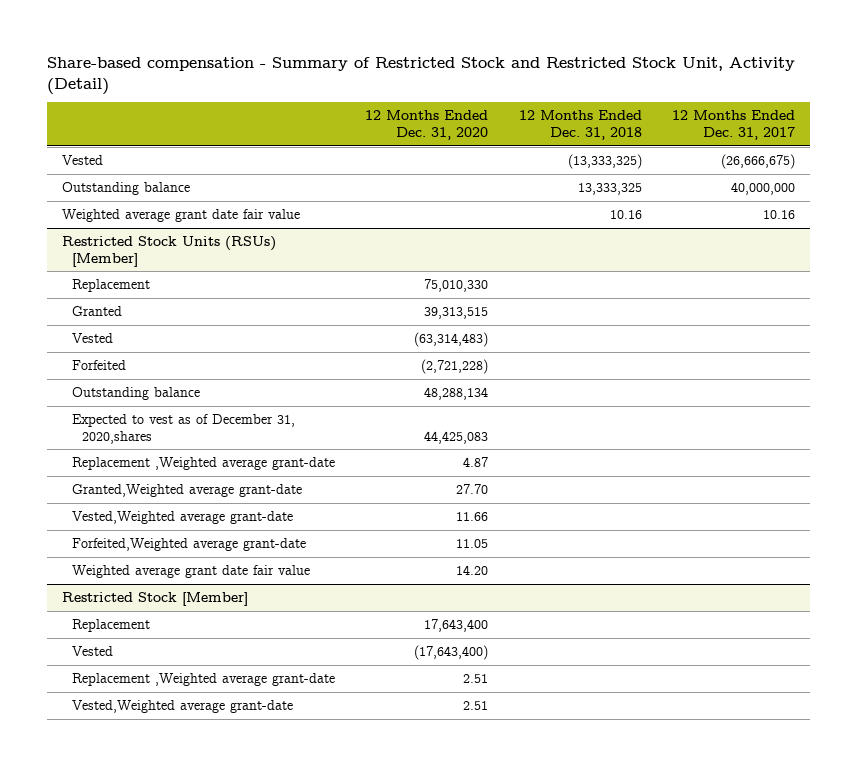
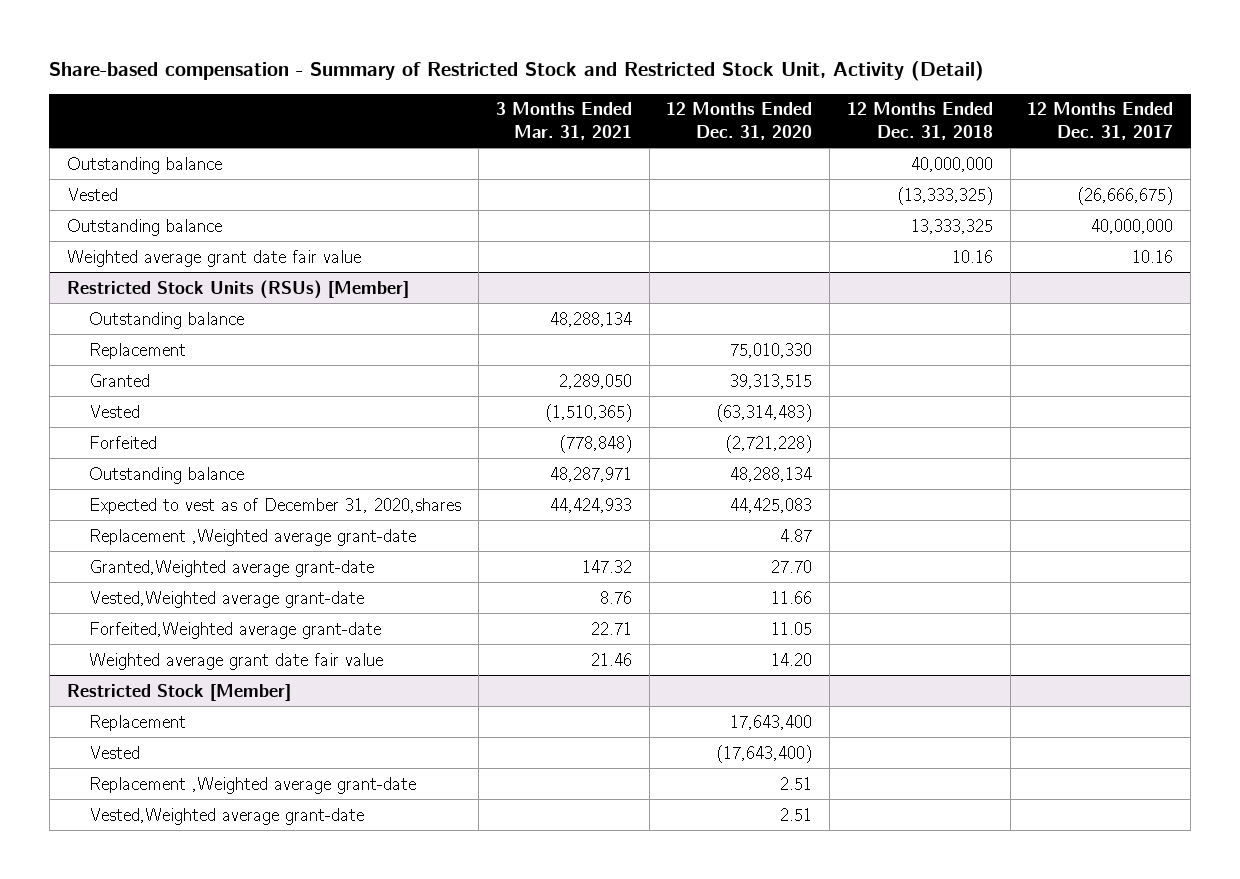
- | 12 Months Ended Dec. 31, 2020 | 12 Months Ended Dec. 31, 2018 | 12 Months Ended Dec. 31, 2017
+ | 3 Months Ended Mar. 31, 2021 | 12 Months Ended Dec. 31, 2020 | 12 Months Ended Dec. 31, 2018 | 12 Months Ended Dec. 31, 2017
+ Outstanding balance | | | 40,000,000 |
@ Restricted Stock Units (RSUs) [Member]
+ Outstanding balance | 48,288,134 | | |

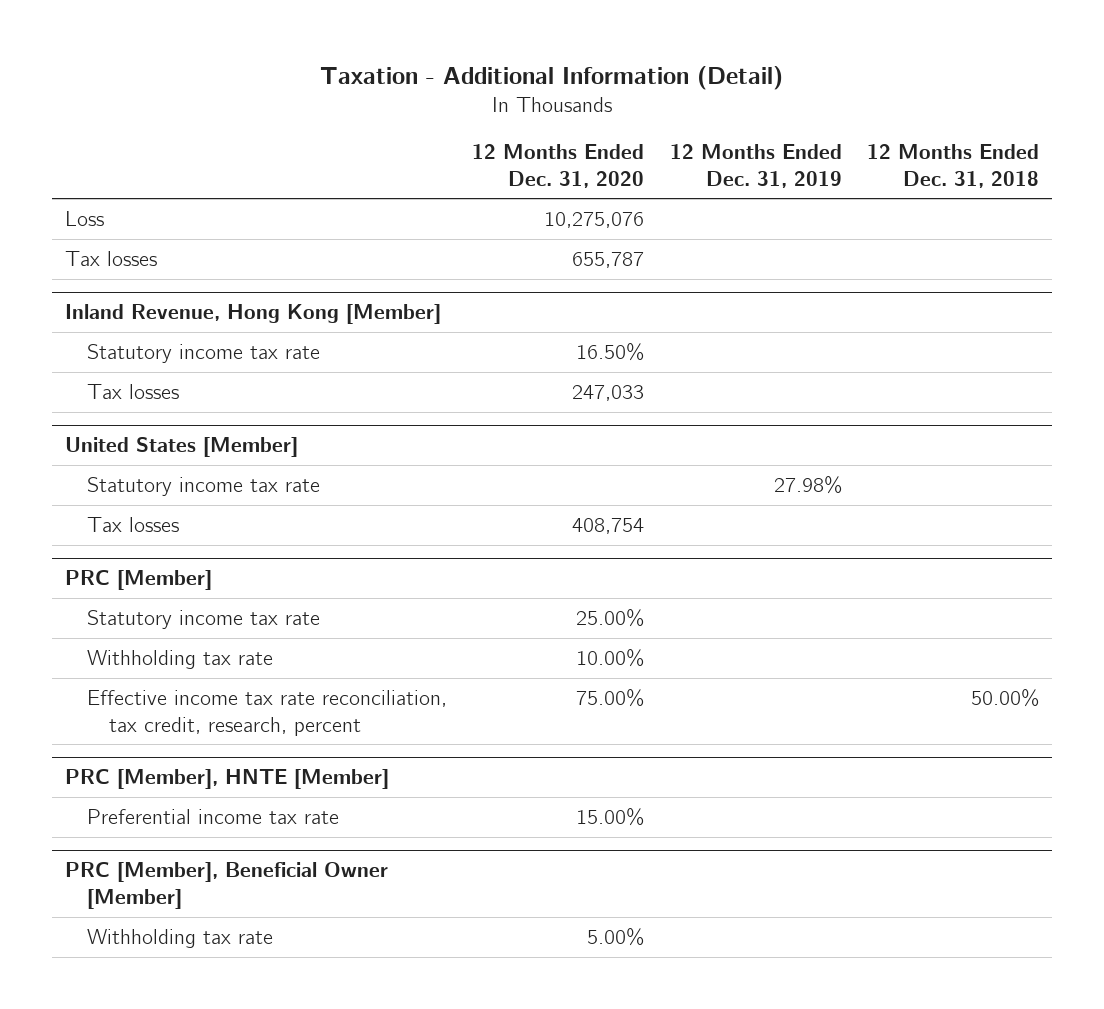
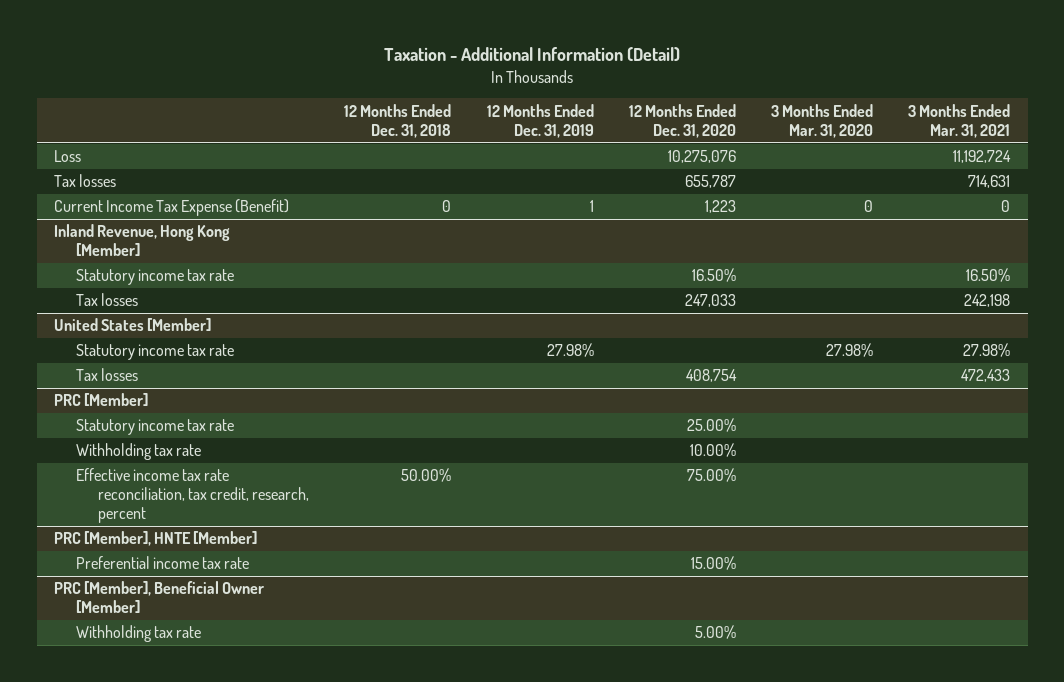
- | 12 Months Ended Dec. 31, 2020 | 12 Months Ended Dec. 31, 2019 | 12 Months Ended Dec. 31, 2018
+ | 12 Months Ended Dec. 31, 2018 | 12 Months Ended Dec. 31, 2019 | 12 Months Ended Dec. 31, 2020 | 3 Months Ended Mar. 31, 2020 | 3 Months Ended Mar. 31, 2021
+ Current Income Tax Expense (Benefit) | 0 | 1 | 1,223 | 0 | 0

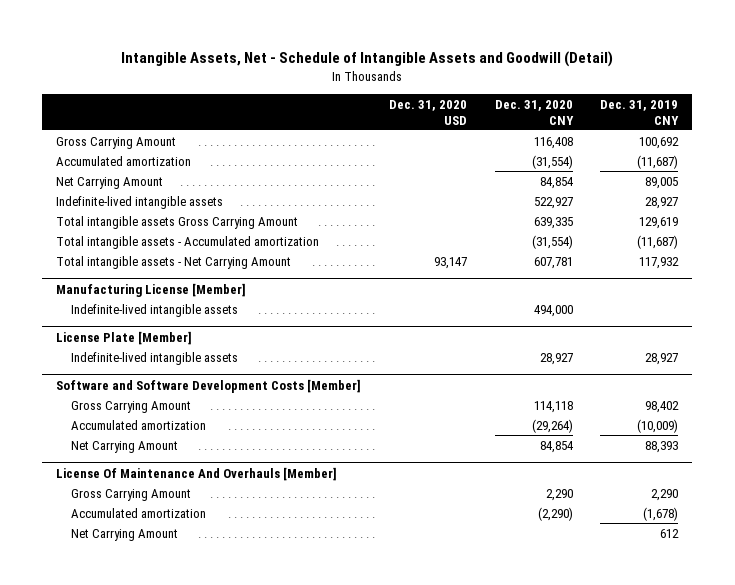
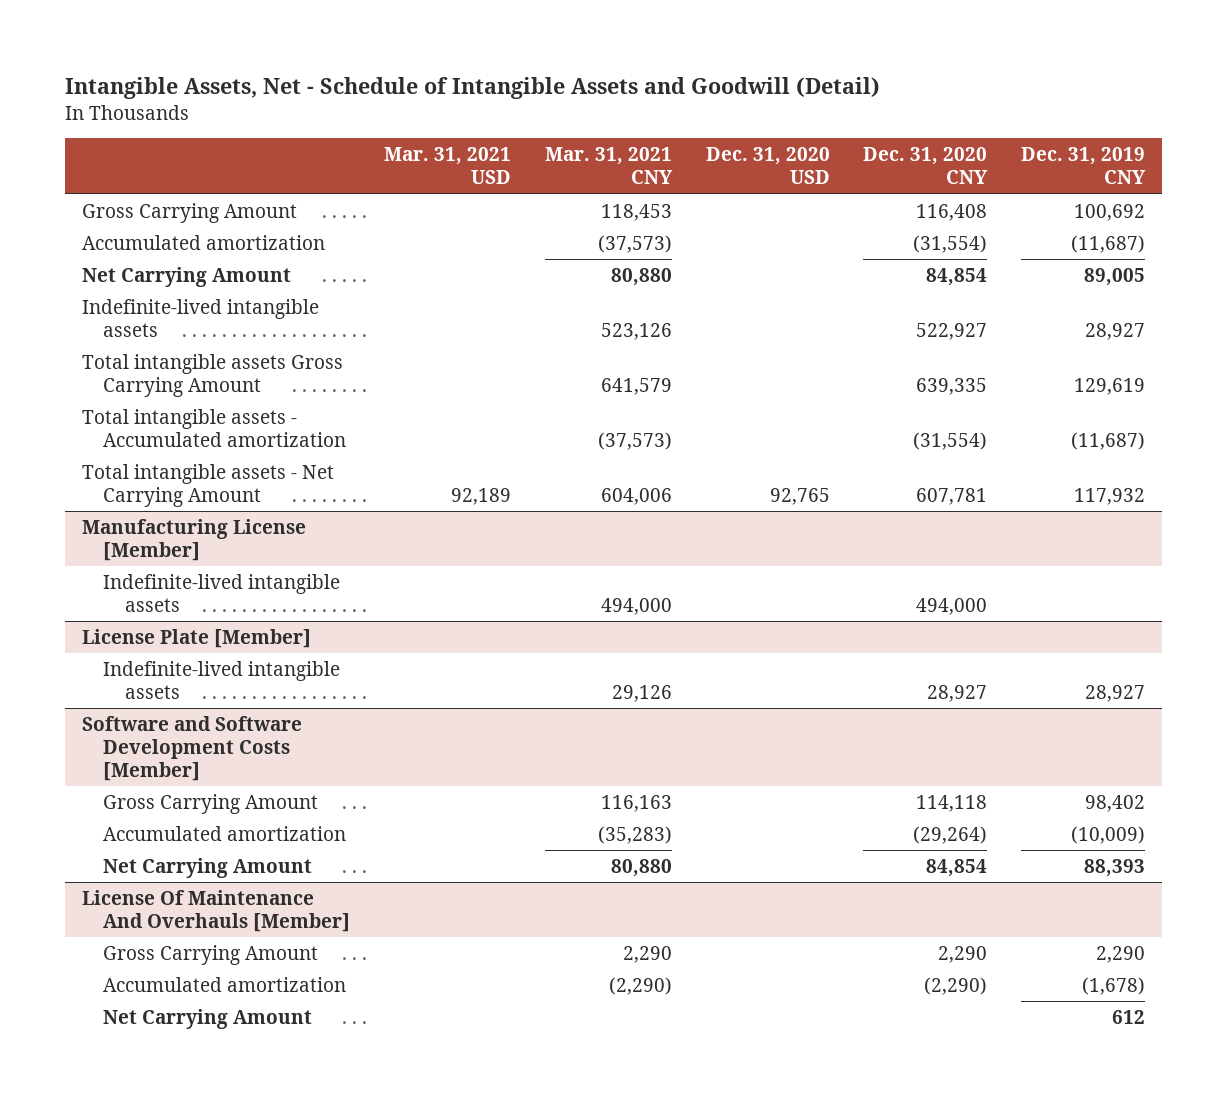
- | Dec. 31, 2020 USD | Dec. 31, 2020 CNY | Dec. 31, 2019 CNY
+ | Mar. 31, 2021 USD | Mar. 31, 2021 CNY | Dec. 31, 2020 USD | Dec. 31, 2020 CNY | Dec. 31, 2019 CNY
- Total intangible assets - Net Carrying Amount | 93,147 | 607,781 | 117,932
+ Total intangible assets - Net Carrying Amount | 92,189 | 604,006 | 92,765 | 607,781 | 117,932

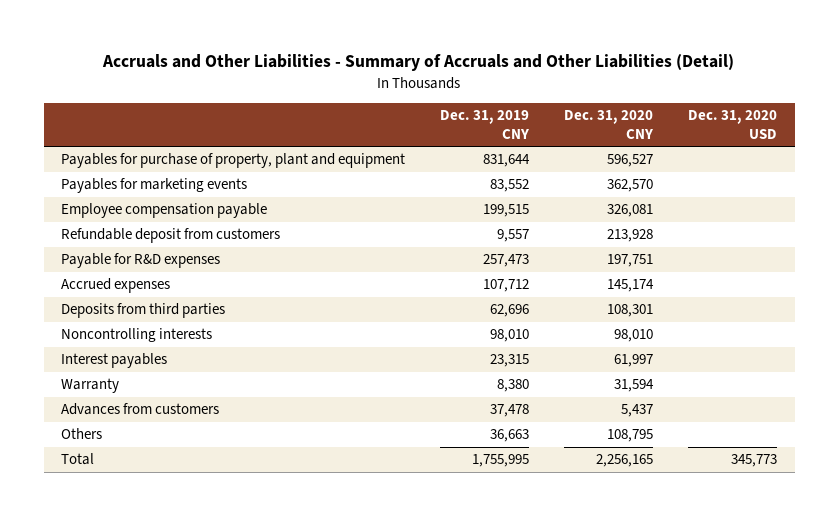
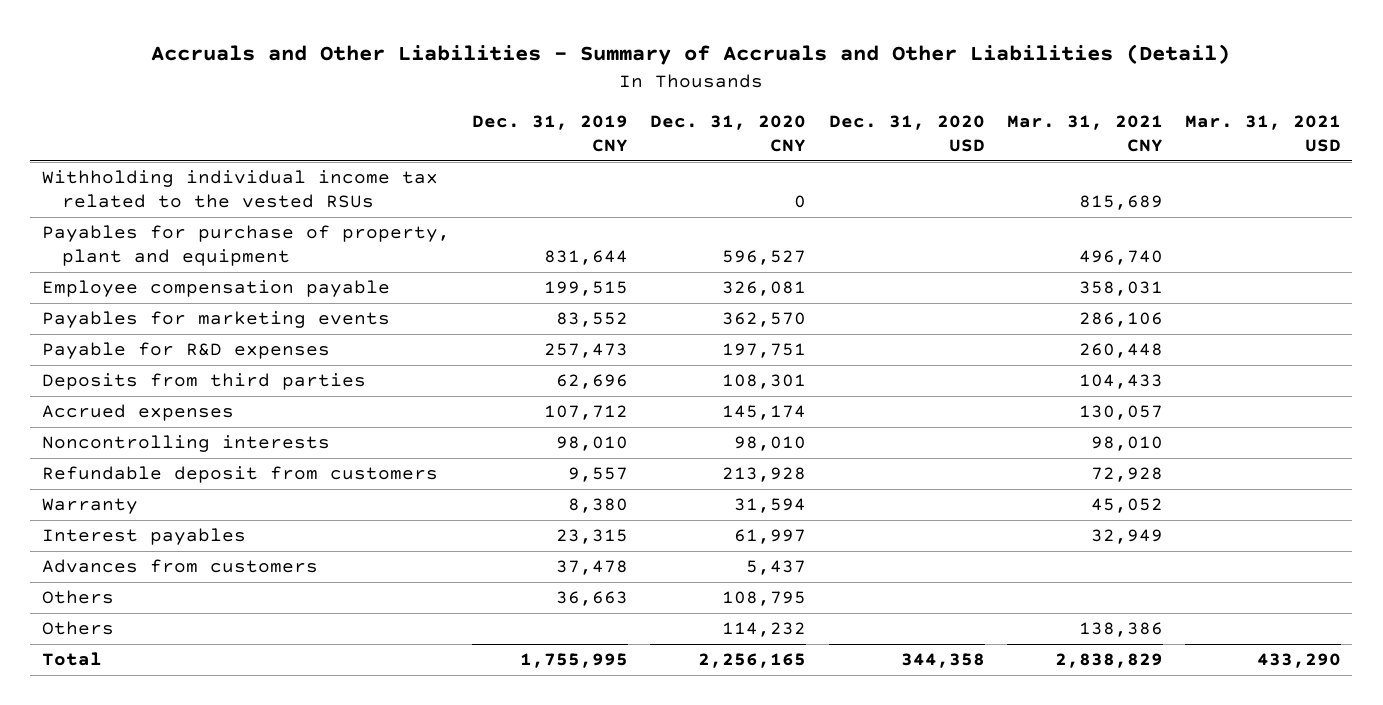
- | Dec. 31, 2019 CNY | Dec. 31, 2020 CNY | Dec. 31, 2020 USD
+ | Dec. 31, 2019 CNY | Dec. 31, 2020 CNY | Dec. 31, 2020 USD | Mar. 31, 2021 CNY | Mar. 31, 2021 USD
+ Withholding individual income tax related to the vested RSUs | | 0 | | 815,689 |
moved down: Payables for marketing events | 83,552 | 362,570 | | 286,106 |
moved down: Accrued expenses | 107,712 | 145,174 | | 130,057 |
moved down: Refundable deposit from customers | 9,557 | 213,928 | | 72,928 |
moved down: Interest payables | 23,315 | 61,997 | | 32,949 |
- Total | 1,755,995 | 2,256,165 | 345,773
+ Others | | 114,232 | | 138,386 |
+ Total | 1,755,995 | 2,256,165 | 344,358 | 2,838,829 | 433,290

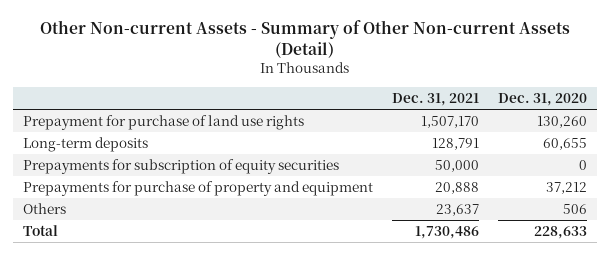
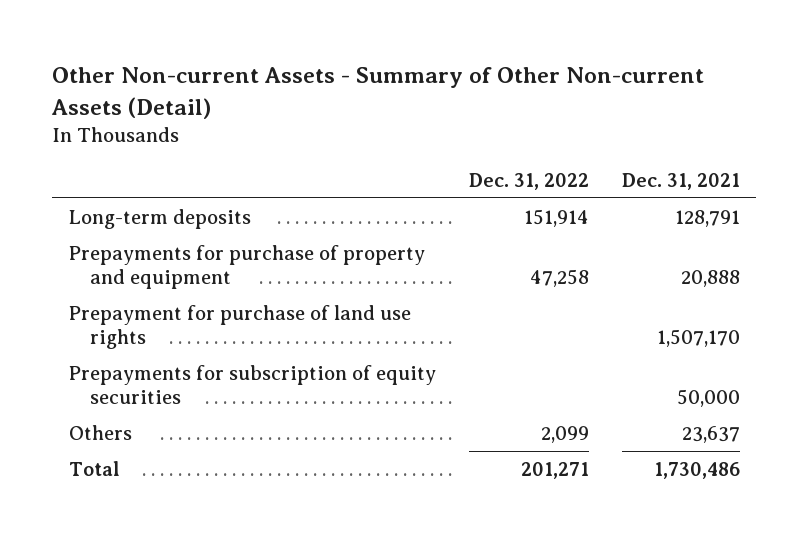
- | Dec. 31, 2021 | Dec. 31, 2020
+ | Dec. 31, 2022 | Dec. 31, 2021
moved down: Prepayment for purchase of land use rights | | 1,507,170
moved down: Prepayments for subscription of equity securities | | 50,000

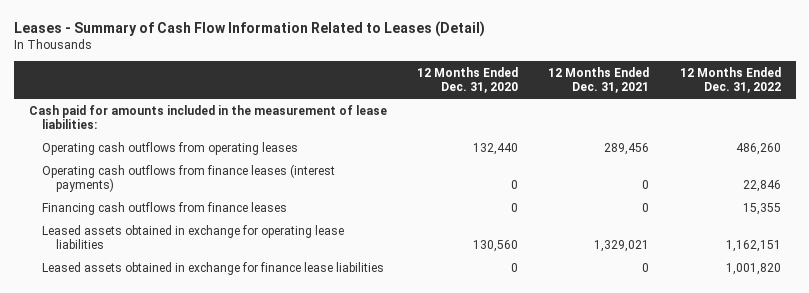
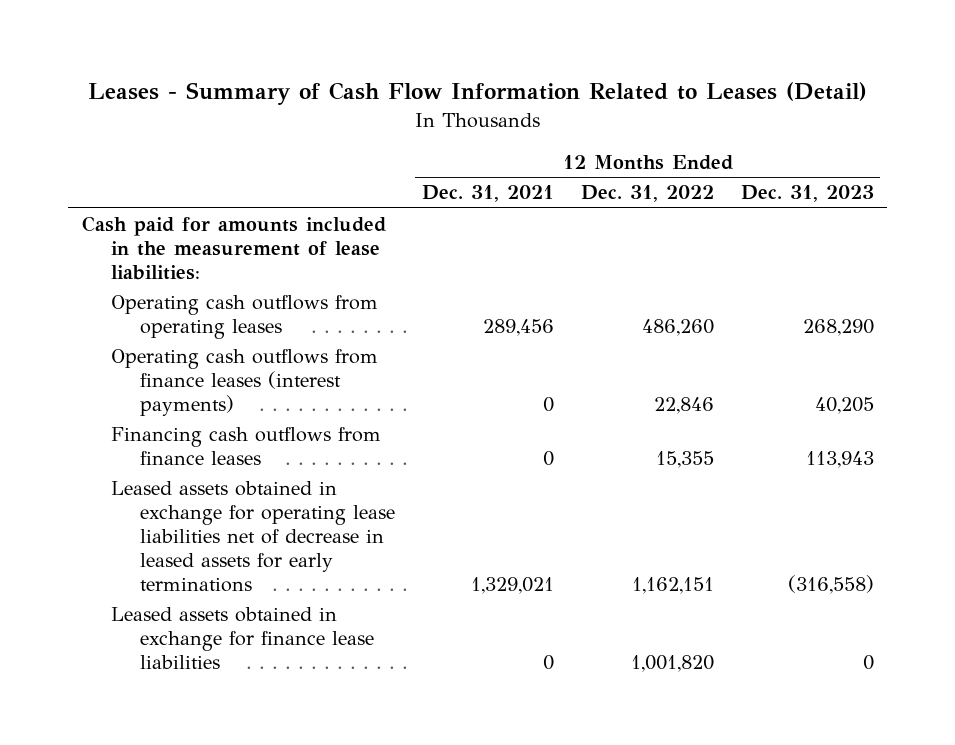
- | 12 Months Ended Dec. 31, 2020 | 12 Months Ended Dec. 31, 2021 | 12 Months Ended Dec. 31, 2022
+ | 12 Months Ended Dec. 31, 2021 | 12 Months Ended Dec. 31, 2022 | 12 Months Ended Dec. 31, 2023
- Leased assets obtained in exchange for operating lease liabilities | 130,560 | 1,329,021 | 1,162,151
+ Leased assets obtained in exchange for operating lease liabilities net of decrease in leased assets for early terminations | 1,329,021 | 1,162,151 | (316,558)

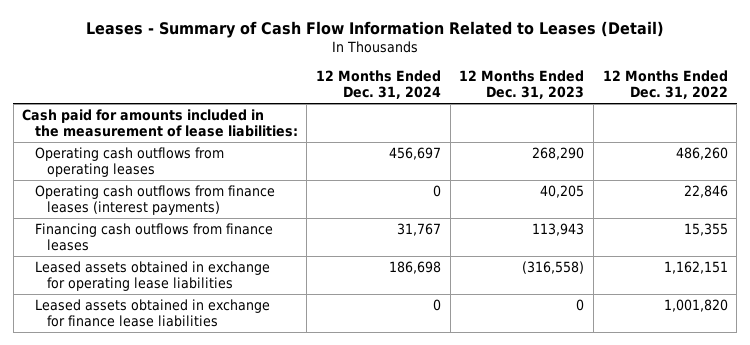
- | 12 Months Ended Dec. 31, 2021 | 12 Months Ended Dec. 31, 2022 | 12 Months Ended Dec. 31, 2023
+ | 12 Months Ended Dec. 31, 2024 | 12 Months Ended Dec. 31, 2023 | 12 Months Ended Dec. 31, 2022
- Leased assets obtained in exchange for operating lease liabilities net of decrease in leased assets for early terminations | 1,329,021 | 1,162,151 | (316,558)
+ Leased assets obtained in exchange for operating lease liabilities | 186,698 | (316,558) | 1,162,151

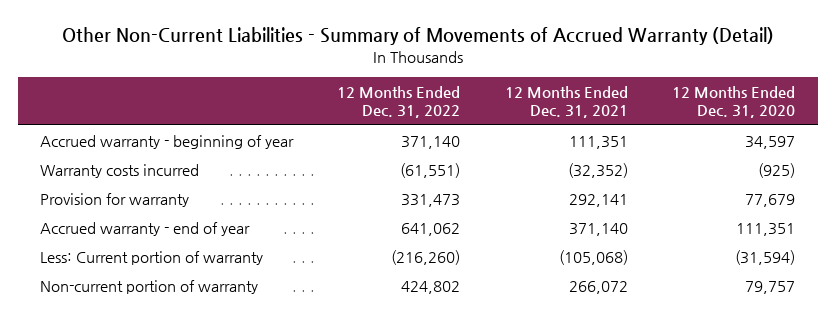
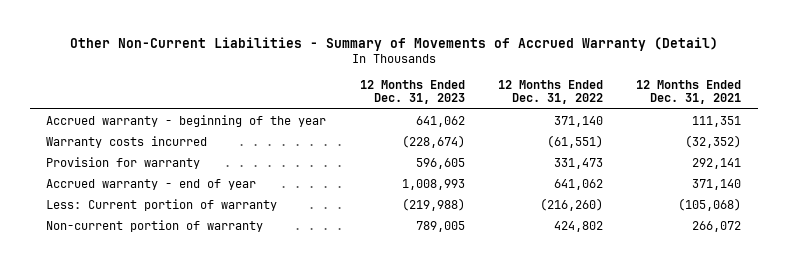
- | 12 Months Ended Dec. 31, 2022 | 12 Months Ended Dec. 31, 2021 | 12 Months Ended Dec. 31, 2020
+ | 12 Months Ended Dec. 31, 2023 | 12 Months Ended Dec. 31, 2022 | 12 Months Ended Dec. 31, 2021
- Accrued warranty - beginning of year | 371,140 | 111,351 | 34,597
+ Accrued warranty - beginning of the year | 641,062 | 371,140 | 111,351

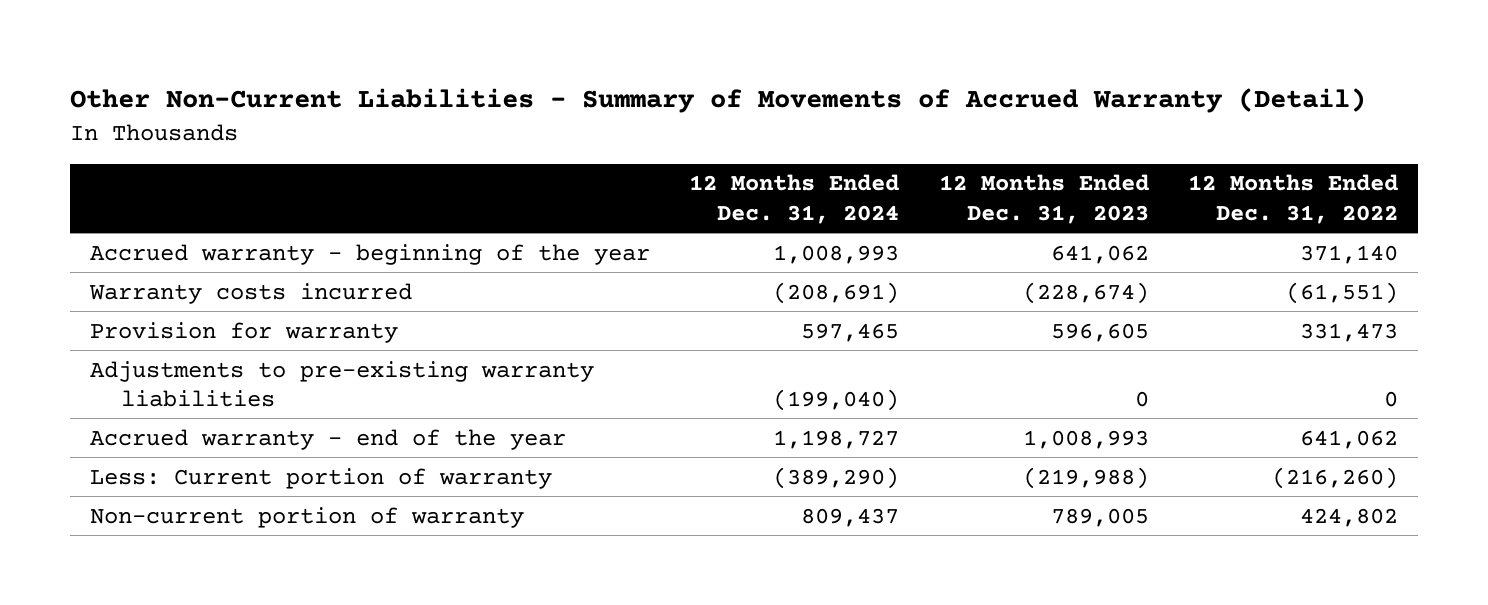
- | 12 Months Ended Dec. 31, 2023 | 12 Months Ended Dec. 31, 2022 | 12 Months Ended Dec. 31, 2021
+ | 12 Months Ended Dec. 31, 2024 | 12 Months Ended Dec. 31, 2023 | 12 Months Ended Dec. 31, 2022
- Accrued warranty - end of year | 1,008,993 | 641,062 | 371,140
+ Adjustments to pre-existing warranty liabilities | (199,040) | 0 | 0
+ Accrued warranty - end of the year | 1,198,727 | 1,008,993 | 641,062

